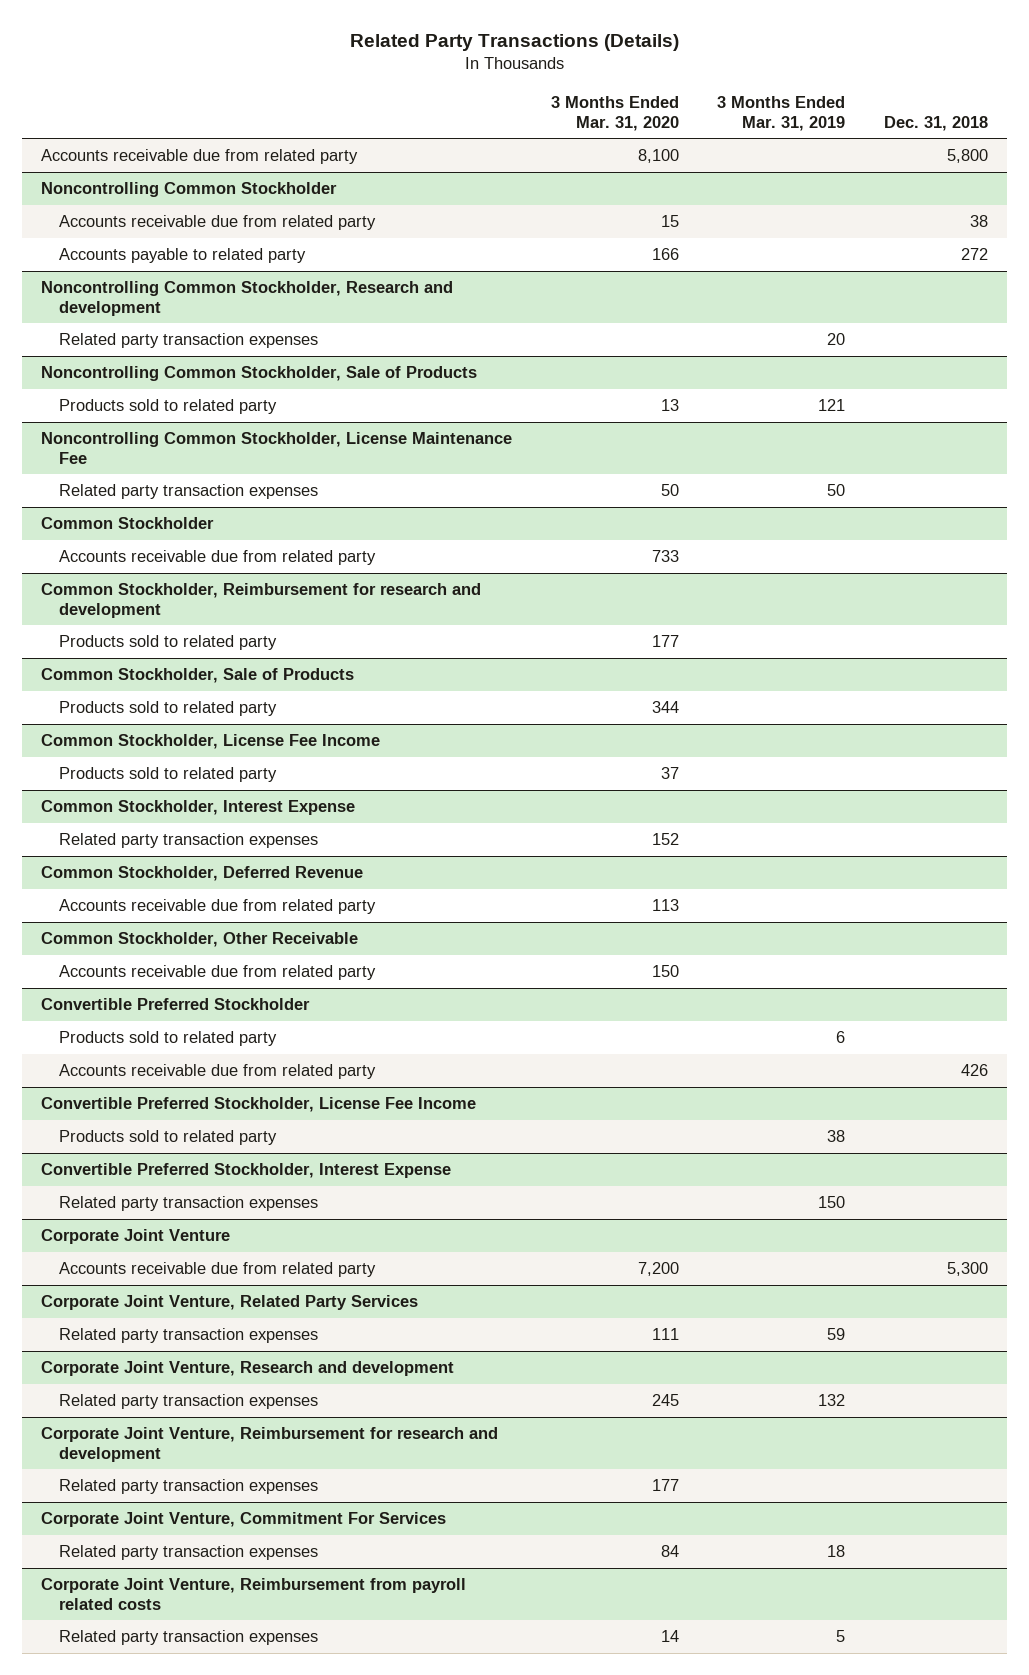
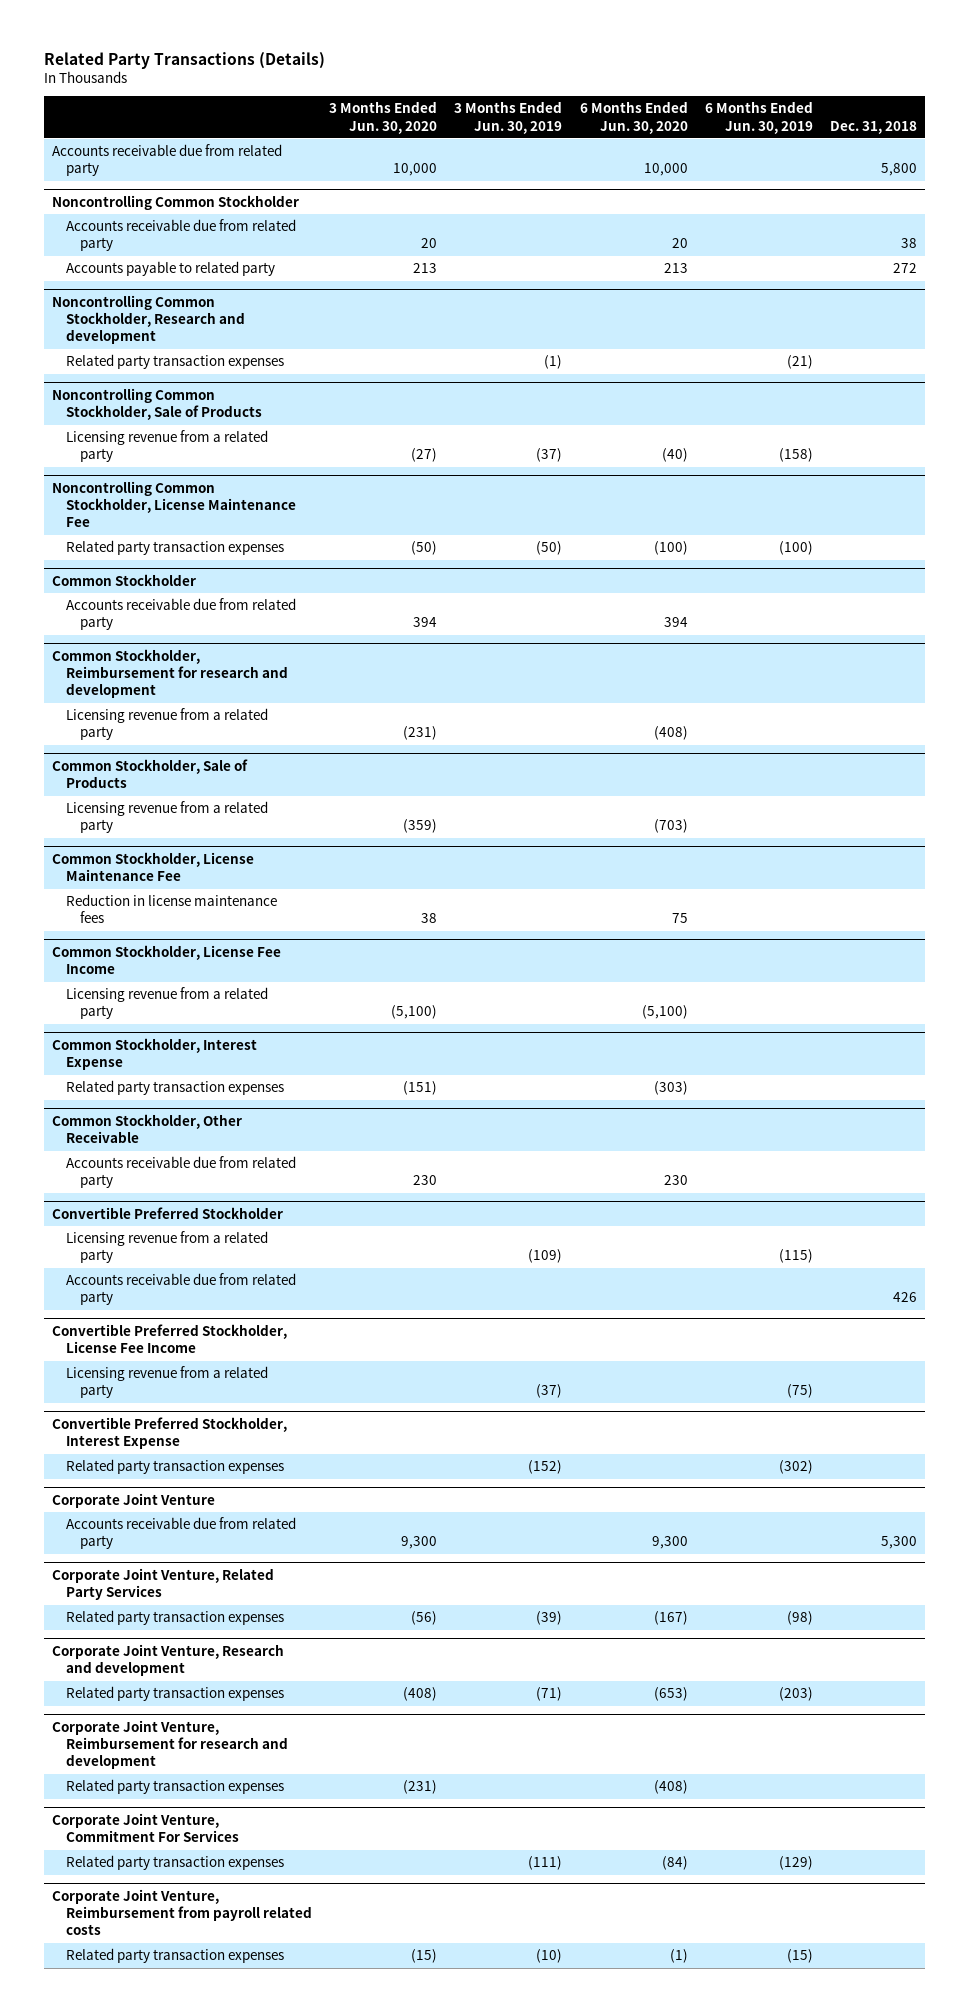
- | 3 Months Ended Mar. 31, 2020 | 3 Months Ended Mar. 31, 2019 | Dec. 31, 2018
+ | 3 Months Ended Jun. 30, 2020 | 3 Months Ended Jun. 30, 2019 | 6 Months Ended Jun. 30, 2020 | 6 Months Ended Jun. 30, 2019 | Dec. 31, 2018
@ Noncontrolling Common Stockholder, Sale of Products
- Products sold to related party | 13 | 121 |
+ Licensing revenue from a related party | (27) | (37) | (40) | (158) |
@ Common Stockholder, Reimbursement for research and development
- Products sold to related party | 177 | |
+ Licensing revenue from a related party | (231) | | (408) | |
@ Common Stockholder, Sale of Products
- Products sold to related party | 344 | |
+ Licensing revenue from a related party | (359) | | (703) | |
+ Common Stockholder, License Maintenance Fee
+ Reduction in license maintenance fees | 38 | | 75 | |
@ Common Stockholder, License Fee Income
- Products sold to related party | 37 | |
+ Licensing revenue from a related party | (5,100) | | (5,100) | |
- Common Stockholder, Deferred Revenue
- Accounts receivable due from related party | 113 | |
@ Convertible Preferred Stockholder
- Products sold to related party | | 6 |
+ Licensing revenue from a related party | | (109) | | (115) |
@ Convertible Preferred Stockholder, License Fee Income
- Products sold to related party | | 38 |
+ Licensing revenue from a related party | | (37) | | (75) |

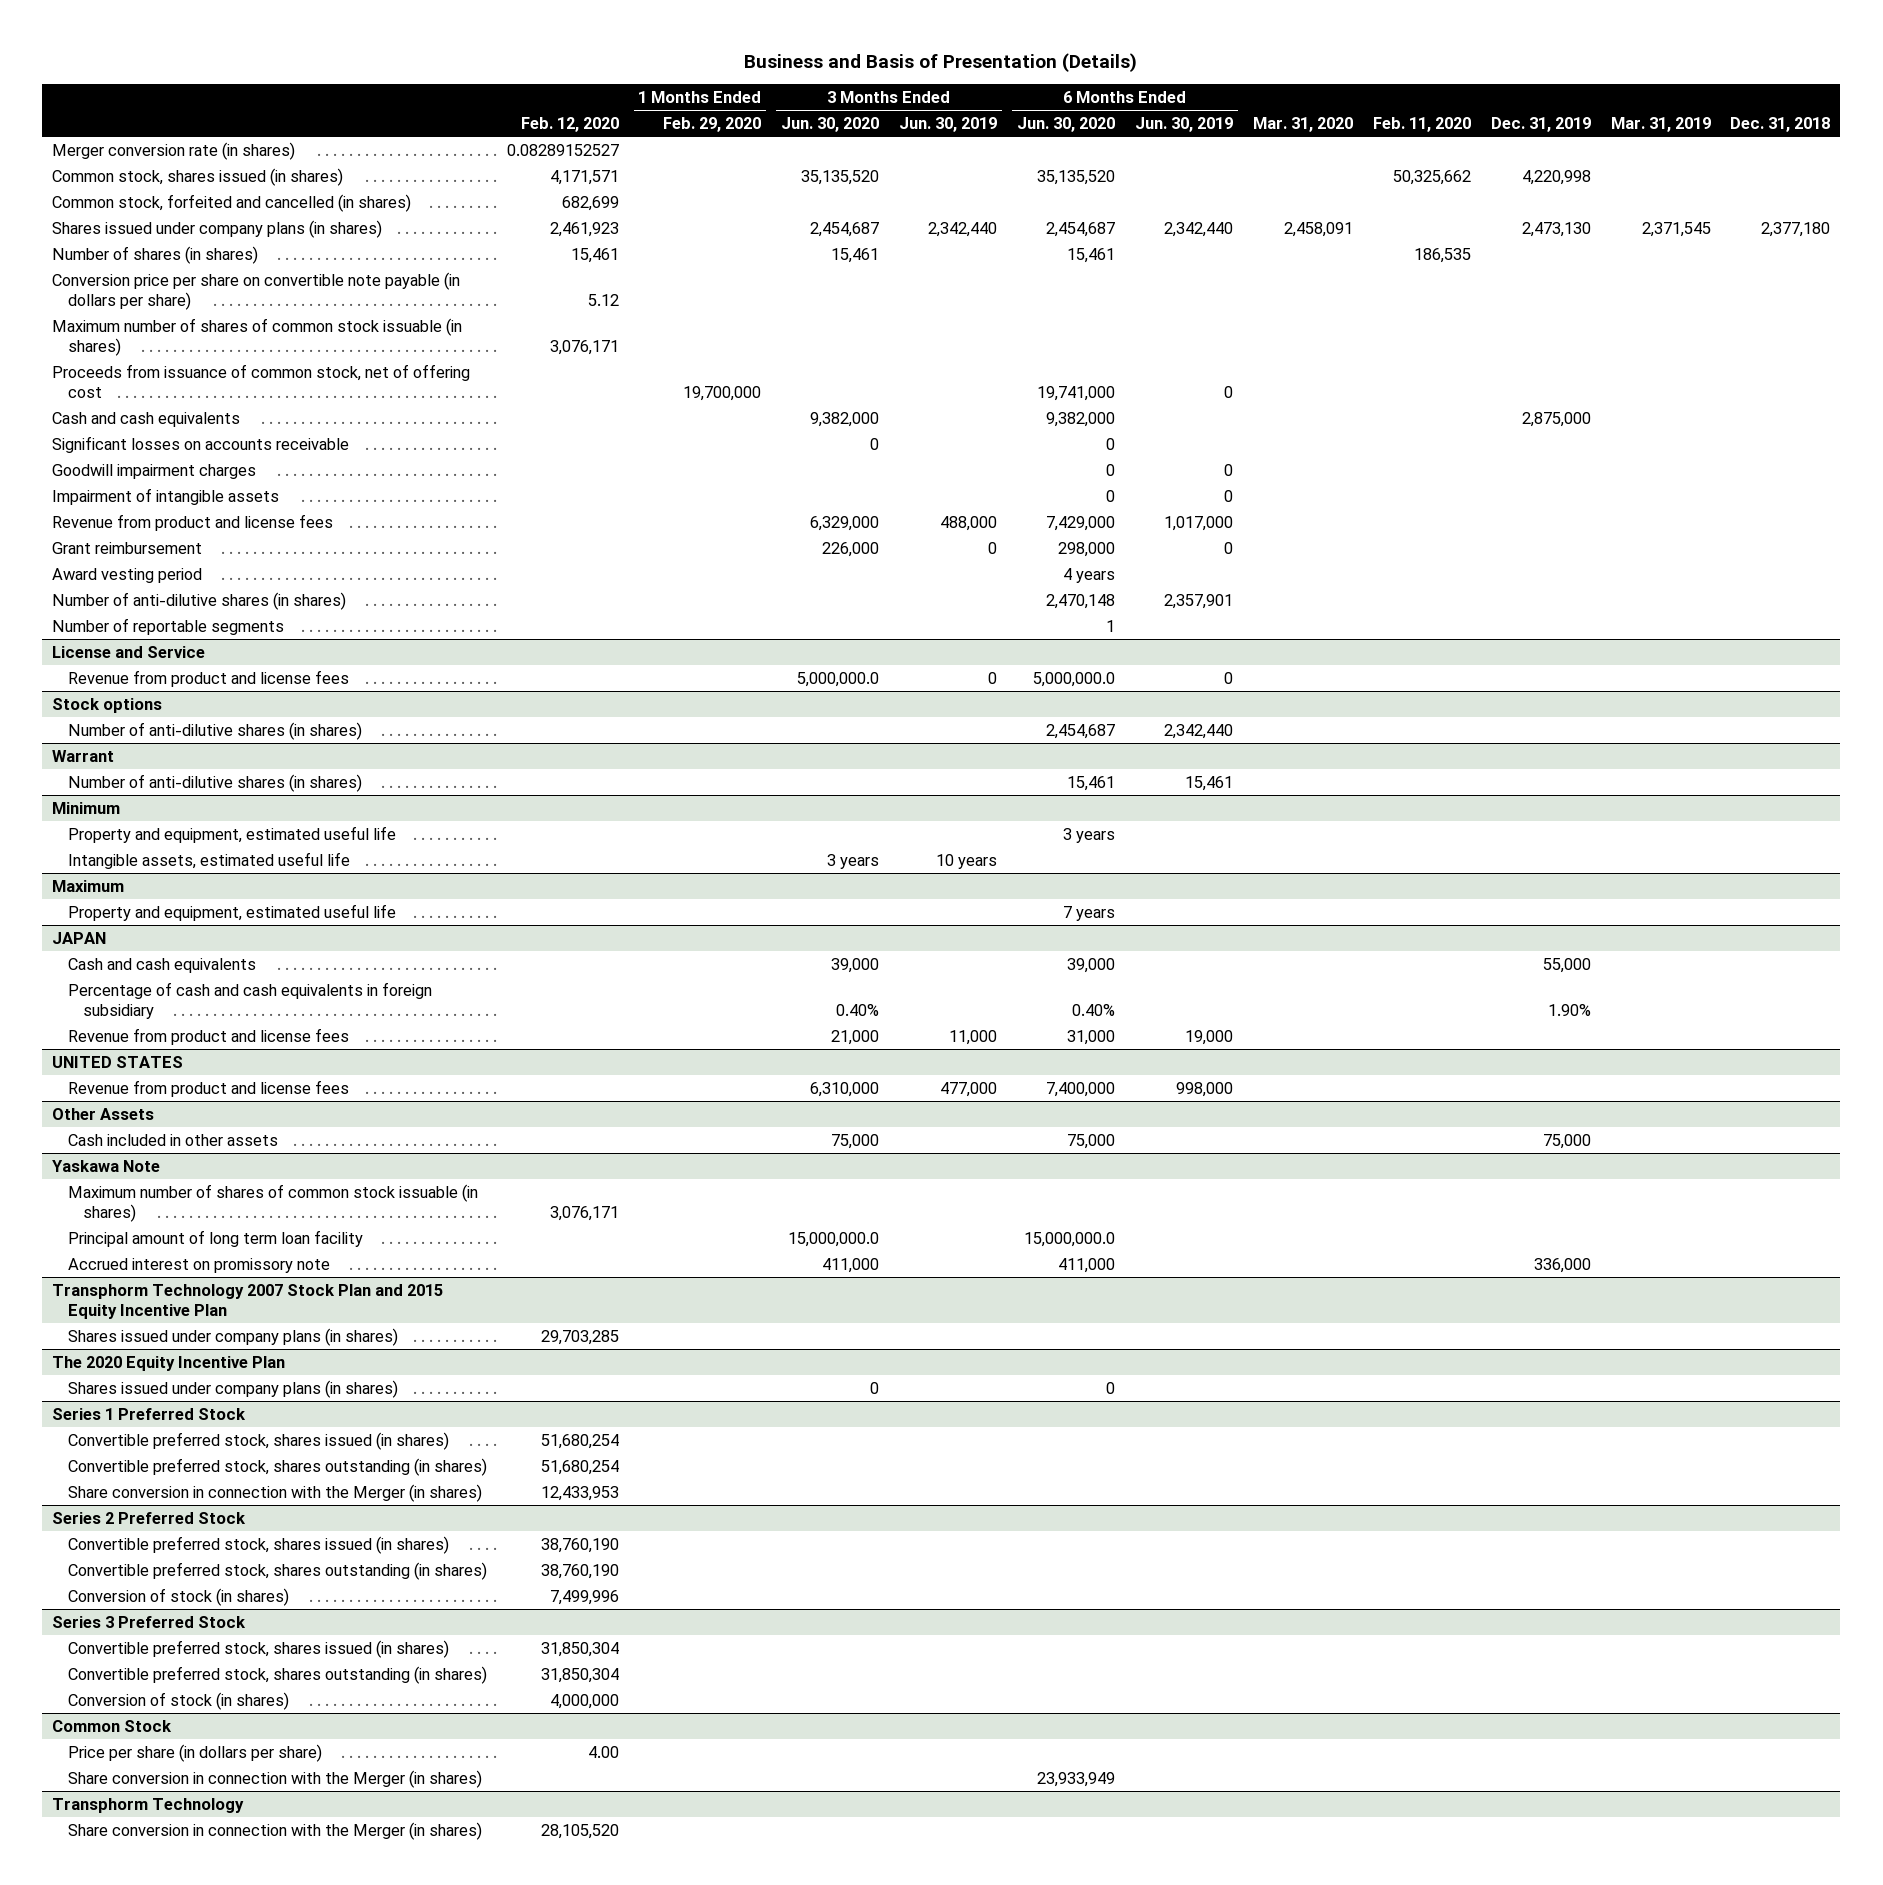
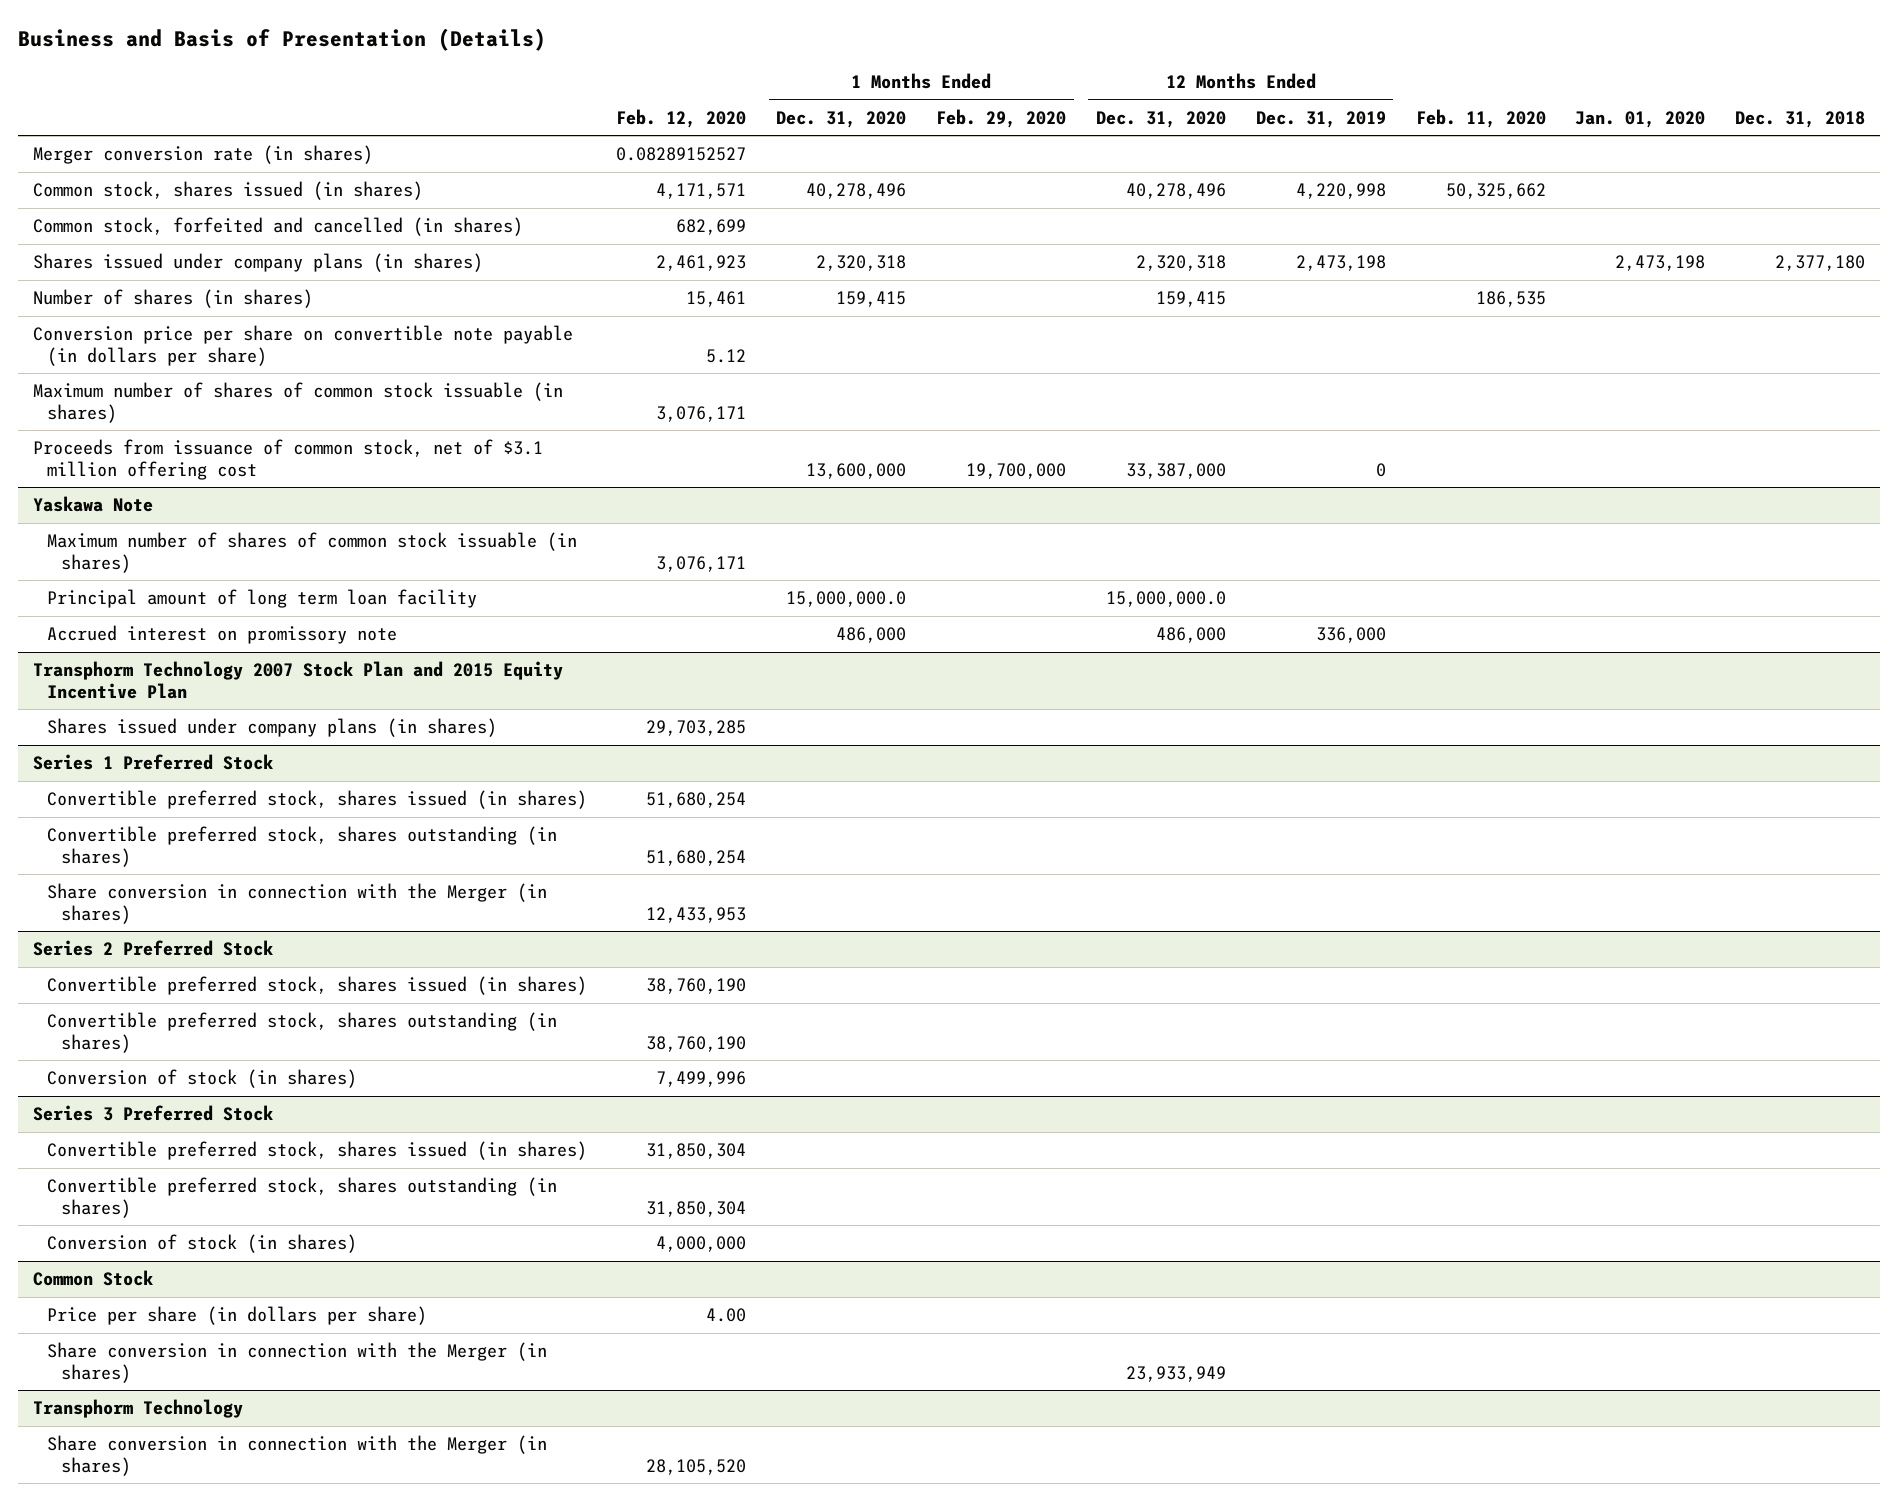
- | Feb. 12, 2020 | 1 Months Ended Feb. 29, 2020 | 3 Months Ended Jun. 30, 2020 | 3 Months Ended Jun. 30, 2019 | 6 Months Ended Jun. 30, 2020 | 6 Months Ended Jun. 30, 2019 | Mar. 31, 2020 | Feb. 11, 2020 | Dec. 31, 2019 | Mar. 31, 2019 | Dec. 31, 2018
+ | Feb. 12, 2020 | 1 Months Ended Dec. 31, 2020 | 1 Months Ended Feb. 29, 2020 | 12 Months Ended Dec. 31, 2020 | 12 Months Ended Dec. 31, 2019 | Feb. 11, 2020 | Jan. 01, 2020 | Dec. 31, 2018
- Proceeds from issuance of common stock, net of offering cost | | 19,700,000 | | | 19,741,000 | 0 | | | | |
- Cash and cash equivalents | | | 9,382,000 | | 9,382,000 | | | | 2,875,000 | |
- Significant losses on accounts receivable | | | 0 | | 0 | | | | | |
- Goodwill impairment charges | | | | | 0 | 0 | | | | |
- Impairment of intangible assets | | | | | 0 | 0 | | | | |
- Revenue from product and license fees | | | 6,329,000 | 488,000 | 7,429,000 | 1,017,000 | | | | |
- Grant reimbursement | | | 226,000 | 0 | 298,000 | 0 | | | | |
- Award vesting period | | | | | 4 years | | | | | |
- Number of anti-dilutive shares (in shares) | | | | | 2,470,148 | 2,357,901 | | | | |
- Number of reportable segments | | | | | 1 | | | | | |
- License and Service
- Revenue from product and license fees | | | 5,000,000.0 | 0 | 5,000,000.0 | 0 | | | | |
- Stock options
- Number of anti-dilutive shares (in shares) | | | | | 2,454,687 | 2,342,440 | | | | |
- Warrant
- Number of anti-dilutive shares (in shares) | | | | | 15,461 | 15,461 | | | | |
- Minimum
- Property and equipment, estimated useful life | | | | | 3 years | | | | | |
- Intangible assets, estimated useful life | | | 3 years | 10 years | | | | | | |
- Maximum
- Property and equipment, estimated useful life | | | | | 7 years | | | | | |
- JAPAN
- Cash and cash equivalents | | | 39,000 | | 39,000 | | | | 55,000 | |
- Percentage of cash and cash equivalents in foreign subsidiary | | | 0.40% | | 0.40% | | | | 1.90% | |
- Revenue from product and license fees | | | 21,000 | 11,000 | 31,000 | 19,000 | | | | |
- UNITED STATES
- Revenue from product and license fees | | | 6,310,000 | 477,000 | 7,400,000 | 998,000 | | | | |
- Other Assets
- Cash included in other assets | | | 75,000 | | 75,000 | | | | 75,000 | |
+ Proceeds from issuance of common stock, net of $3.1 million offering cost | | 13,600,000 | 19,700,000 | 33,387,000 | 0 | | |
- The 2020 Equity Incentive Plan
- Shares issued under company plans (in shares) | | | 0 | | 0 | | | | | |

